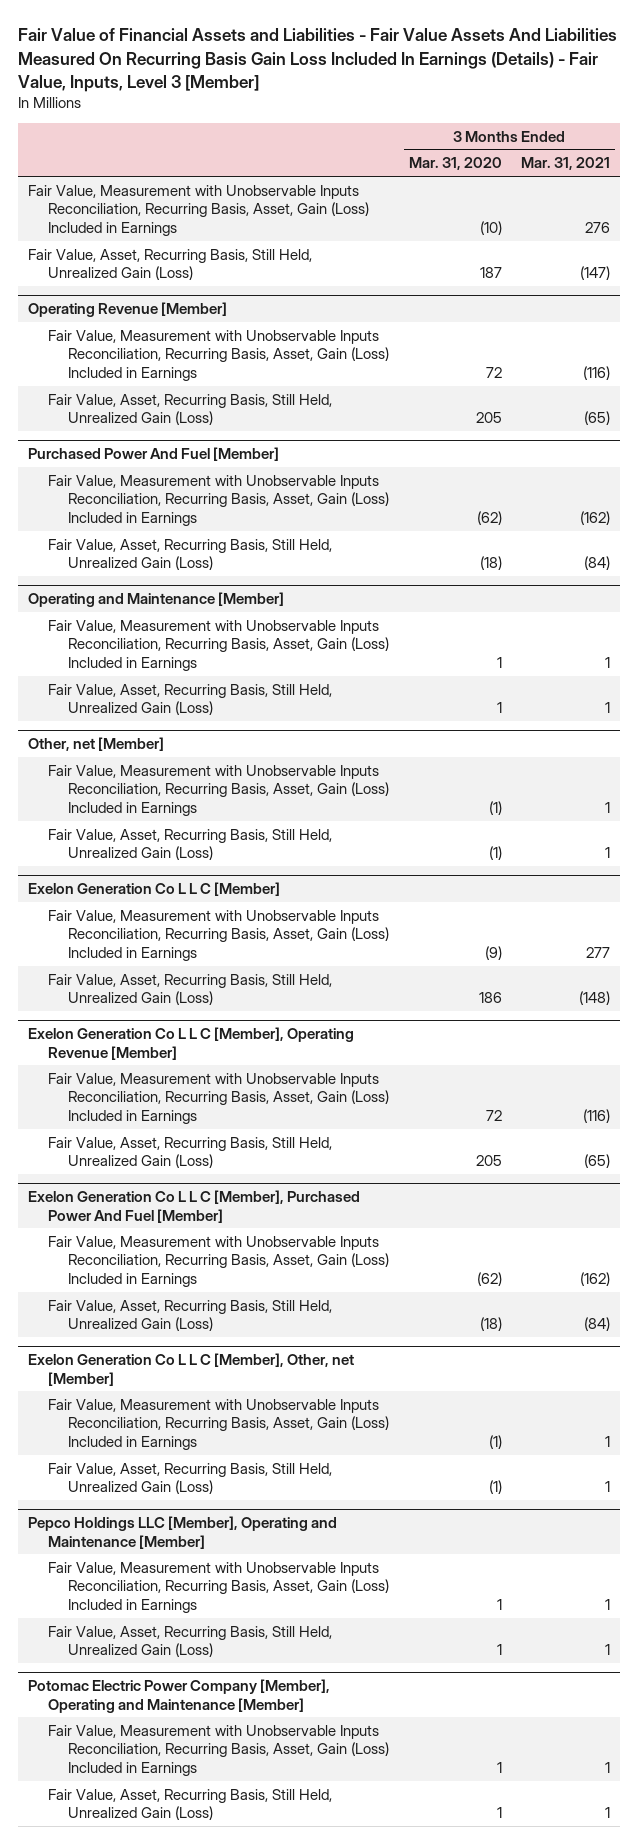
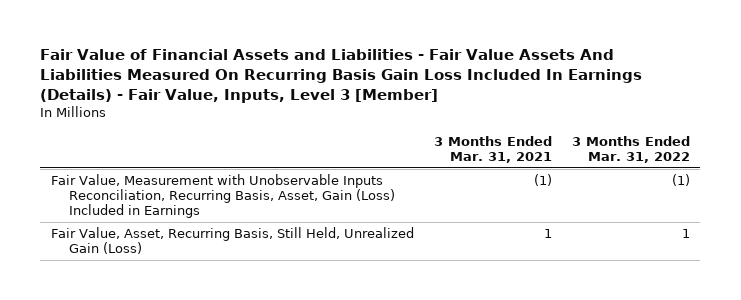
- | 3 Months Ended Mar. 31, 2020 | 3 Months Ended Mar. 31, 2021
+ | 3 Months Ended Mar. 31, 2021 | 3 Months Ended Mar. 31, 2022
- Fair Value, Measurement with Unobservable Inputs Reconciliation, Recurring Basis, Asset, Gain (Loss) Included in Earnings | (10) | 276
- Fair Value, Asset, Recurring Basis, Still Held, Unrealized Gain (Loss) | 187 | (147)
- Operating Revenue [Member]
- Fair Value, Measurement with Unobservable Inputs Reconciliation, Recurring Basis, Asset, Gain (Loss) Included in Earnings | 72 | (116)
- Fair Value, Asset, Recurring Basis, Still Held, Unrealized Gain (Loss) | 205 | (65)
- Purchased Power And Fuel [Member]
- Fair Value, Measurement with Unobservable Inputs Reconciliation, Recurring Basis, Asset, Gain (Loss) Included in Earnings | (62) | (162)
- Fair Value, Asset, Recurring Basis, Still Held, Unrealized Gain (Loss) | (18) | (84)
- Operating and Maintenance [Member]
- Fair Value, Measurement with Unobservable Inputs Reconciliation, Recurring Basis, Asset, Gain (Loss) Included in Earnings | 1 | 1
- Fair Value, Asset, Recurring Basis, Still Held, Unrealized Gain (Loss) | 1 | 1
- Other, net [Member]
- Fair Value, Measurement with Unobservable Inputs Reconciliation, Recurring Basis, Asset, Gain (Loss) Included in Earnings | (1) | 1
- Fair Value, Asset, Recurring Basis, Still Held, Unrealized Gain (Loss) | (1) | 1
- Exelon Generation Co L L C [Member]
- Fair Value, Measurement with Unobservable Inputs Reconciliation, Recurring Basis, Asset, Gain (Loss) Included in Earnings | (9) | 277
- Fair Value, Asset, Recurring Basis, Still Held, Unrealized Gain (Loss) | 186 | (148)
- Exelon Generation Co L L C [Member], Operating Revenue [Member]
- Fair Value, Measurement with Unobservable Inputs Reconciliation, Recurring Basis, Asset, Gain (Loss) Included in Earnings | 72 | (116)
- Fair Value, Asset, Recurring Basis, Still Held, Unrealized Gain (Loss) | 205 | (65)
- Exelon Generation Co L L C [Member], Purchased Power And Fuel [Member]
- Fair Value, Measurement with Unobservable Inputs Reconciliation, Recurring Basis, Asset, Gain (Loss) Included in Earnings | (62) | (162)
- Fair Value, Asset, Recurring Basis, Still Held, Unrealized Gain (Loss) | (18) | (84)
- Exelon Generation Co L L C [Member], Other, net [Member]
- Fair Value, Measurement with Unobservable Inputs Reconciliation, Recurring Basis, Asset, Gain (Loss) Included in Earnings | (1) | 1
- Fair Value, Asset, Recurring Basis, Still Held, Unrealized Gain (Loss) | (1) | 1
- Pepco Holdings LLC [Member], Operating and Maintenance [Member]
- Fair Value, Measurement with Unobservable Inputs Reconciliation, Recurring Basis, Asset, Gain (Loss) Included in Earnings | 1 | 1
- Fair Value, Asset, Recurring Basis, Still Held, Unrealized Gain (Loss) | 1 | 1
- Potomac Electric Power Company [Member], Operating and Maintenance [Member]
- Fair Value, Measurement with Unobservable Inputs Reconciliation, Recurring Basis, Asset, Gain (Loss) Included in Earnings | 1 | 1
+ Fair Value, Measurement with Unobservable Inputs Reconciliation, Recurring Basis, Asset, Gain (Loss) Included in Earnings | (1) | (1)

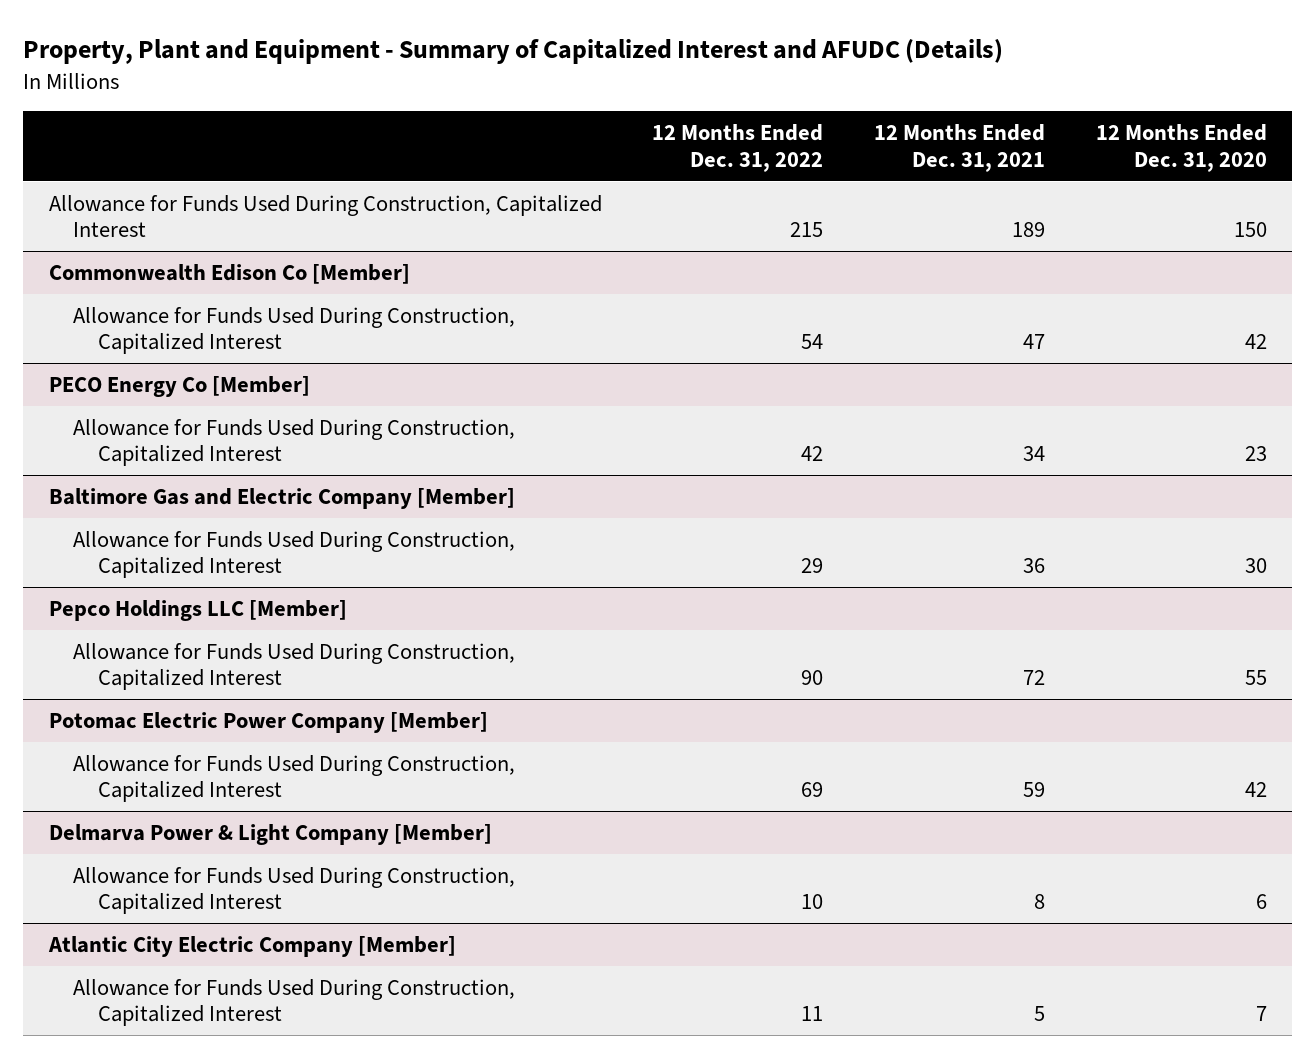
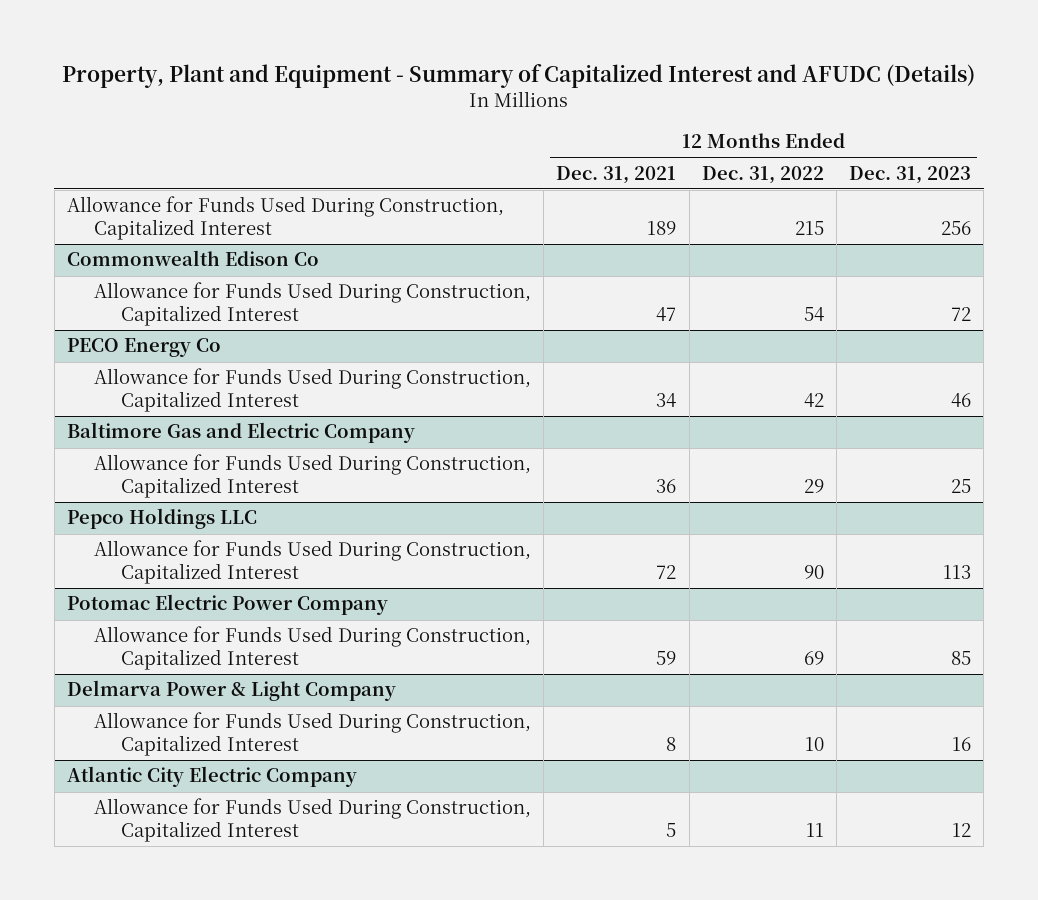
- | 12 Months Ended Dec. 31, 2022 | 12 Months Ended Dec. 31, 2021 | 12 Months Ended Dec. 31, 2020
+ | 12 Months Ended Dec. 31, 2021 | 12 Months Ended Dec. 31, 2022 | 12 Months Ended Dec. 31, 2023
- Commonwealth Edison Co [Member]
+ Commonwealth Edison Co
- PECO Energy Co [Member]
+ PECO Energy Co
- Baltimore Gas and Electric Company [Member]
+ Baltimore Gas and Electric Company
- Pepco Holdings LLC [Member]
+ Pepco Holdings LLC
- Potomac Electric Power Company [Member]
+ Potomac Electric Power Company
- Delmarva Power & Light Company [Member]
+ Delmarva Power & Light Company
- Atlantic City Electric Company [Member]
+ Atlantic City Electric Company

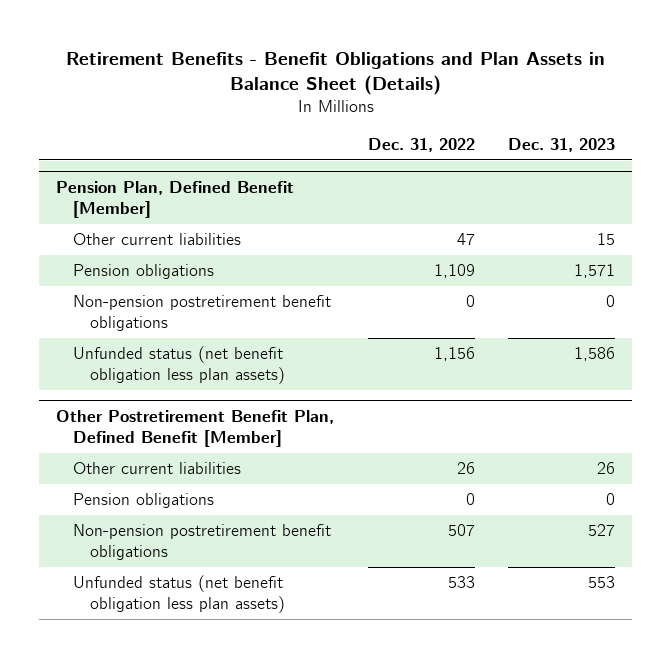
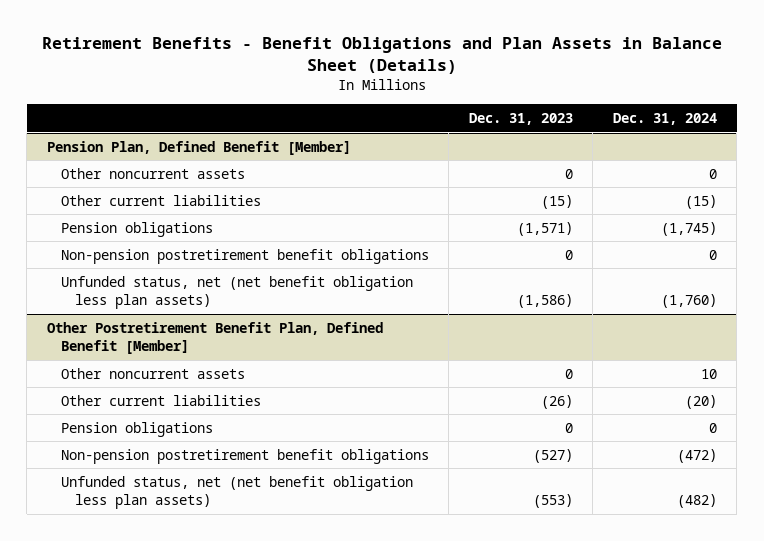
- | Dec. 31, 2022 | Dec. 31, 2023
+ | Dec. 31, 2023 | Dec. 31, 2024
@ Pension Plan, Defined Benefit [Member]
- Other current liabilities | 47 | 15
- Pension obligations | 1,109 | 1,571
+ Other noncurrent assets | 0 | 0
+ Other current liabilities | (15) | (15)
+ Pension obligations | (1,571) | (1,745)
- Unfunded status (net benefit obligation less plan assets) | 1,156 | 1,586
+ Unfunded status, net (net benefit obligation less plan assets) | (1,586) | (1,760)
@ Other Postretirement Benefit Plan, Defined Benefit [Member]
- Other current liabilities | 26 | 26
+ Other noncurrent assets | 0 | 10
+ Other current liabilities | (26) | (20)
- Non-pension postretirement benefit obligations | 507 | 527
- Unfunded status (net benefit obligation less plan assets) | 533 | 553
+ Non-pension postretirement benefit obligations | (527) | (472)
+ Unfunded status, net (net benefit obligation less plan assets) | (553) | (482)

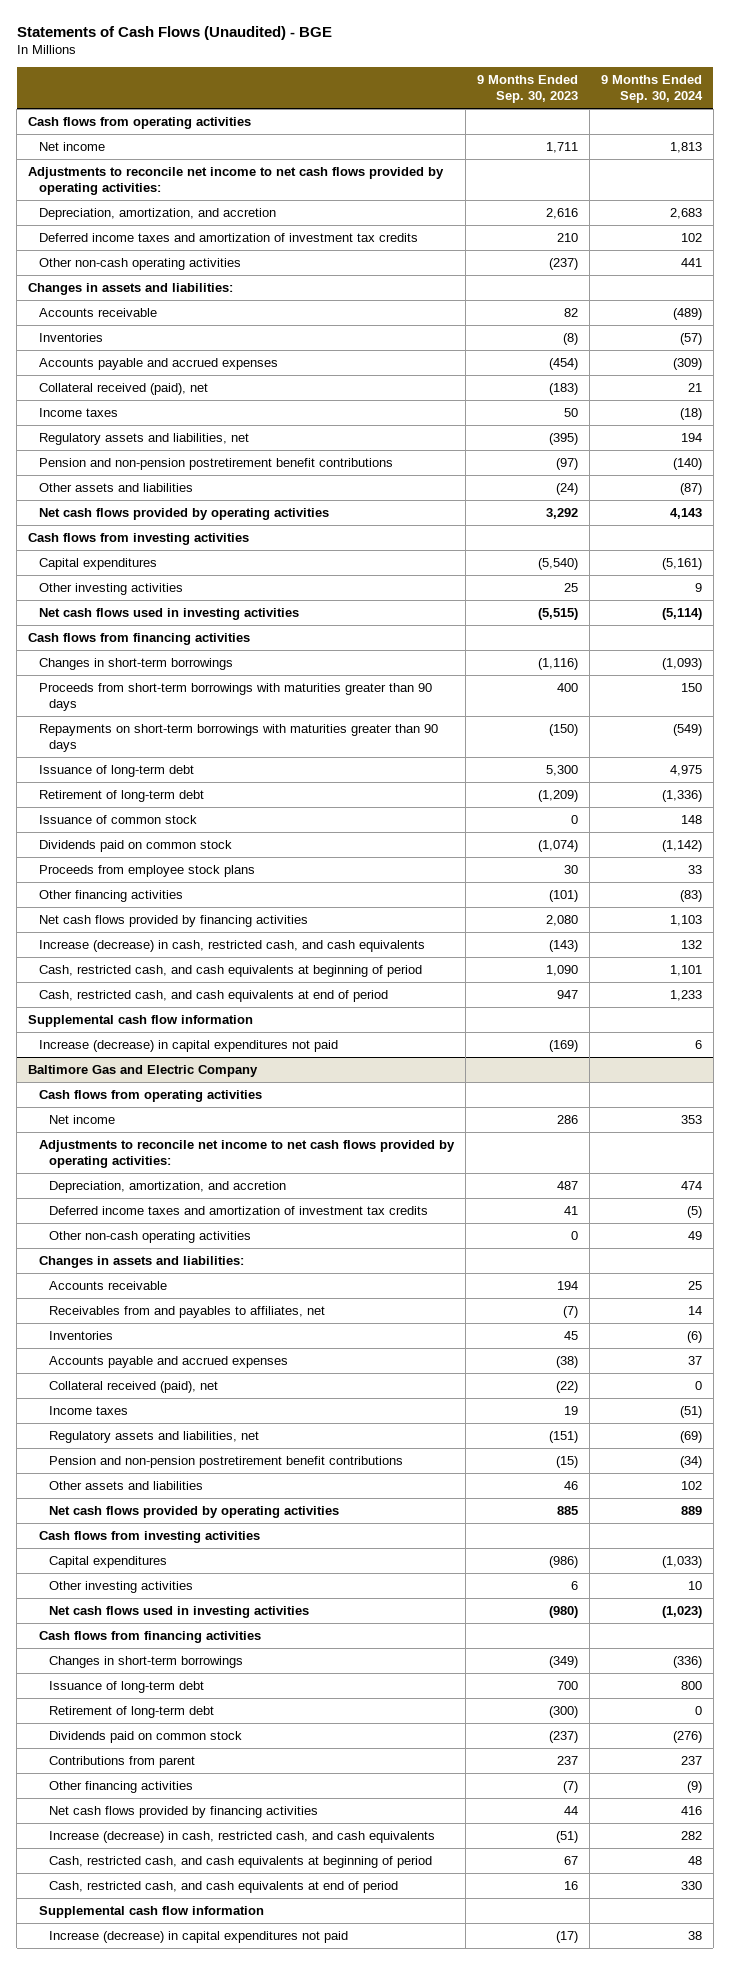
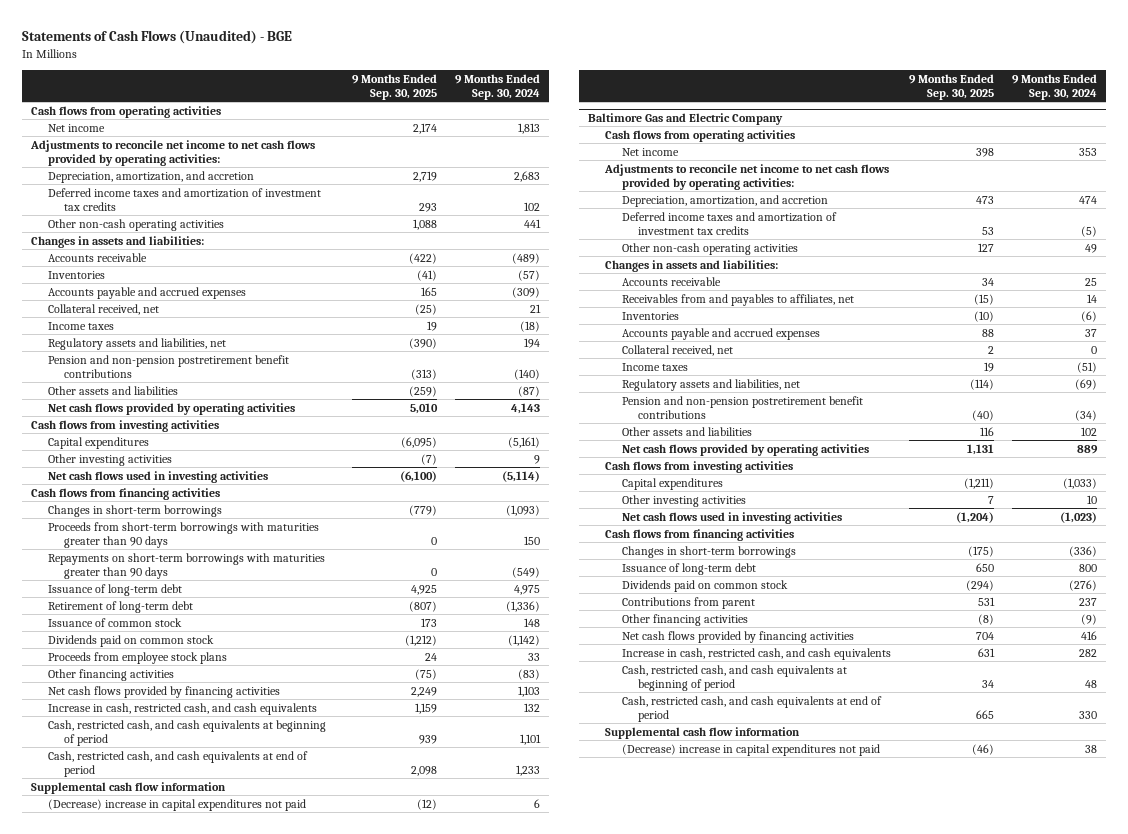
- | 9 Months Ended Sep. 30, 2023 | 9 Months Ended Sep. 30, 2024
+ | 9 Months Ended Sep. 30, 2025 | 9 Months Ended Sep. 30, 2024
- Collateral received (paid), net | (183) | 21
+ Collateral received, net | (25) | 21
- Increase (decrease) in cash, restricted cash, and cash equivalents | (143) | 132
+ Increase in cash, restricted cash, and cash equivalents | 1,159 | 132
- Increase (decrease) in capital expenditures not paid | (169) | 6
+ (Decrease) increase in capital expenditures not paid | (12) | 6
@ Baltimore Gas and Electric Company
- Collateral received (paid), net | (22) | 0
+ Collateral received, net | 2 | 0
- Retirement of long-term debt | (300) | 0
- Increase (decrease) in cash, restricted cash, and cash equivalents | (51) | 282
+ Increase in cash, restricted cash, and cash equivalents | 631 | 282
- Increase (decrease) in capital expenditures not paid | (17) | 38
+ (Decrease) increase in capital expenditures not paid | (46) | 38

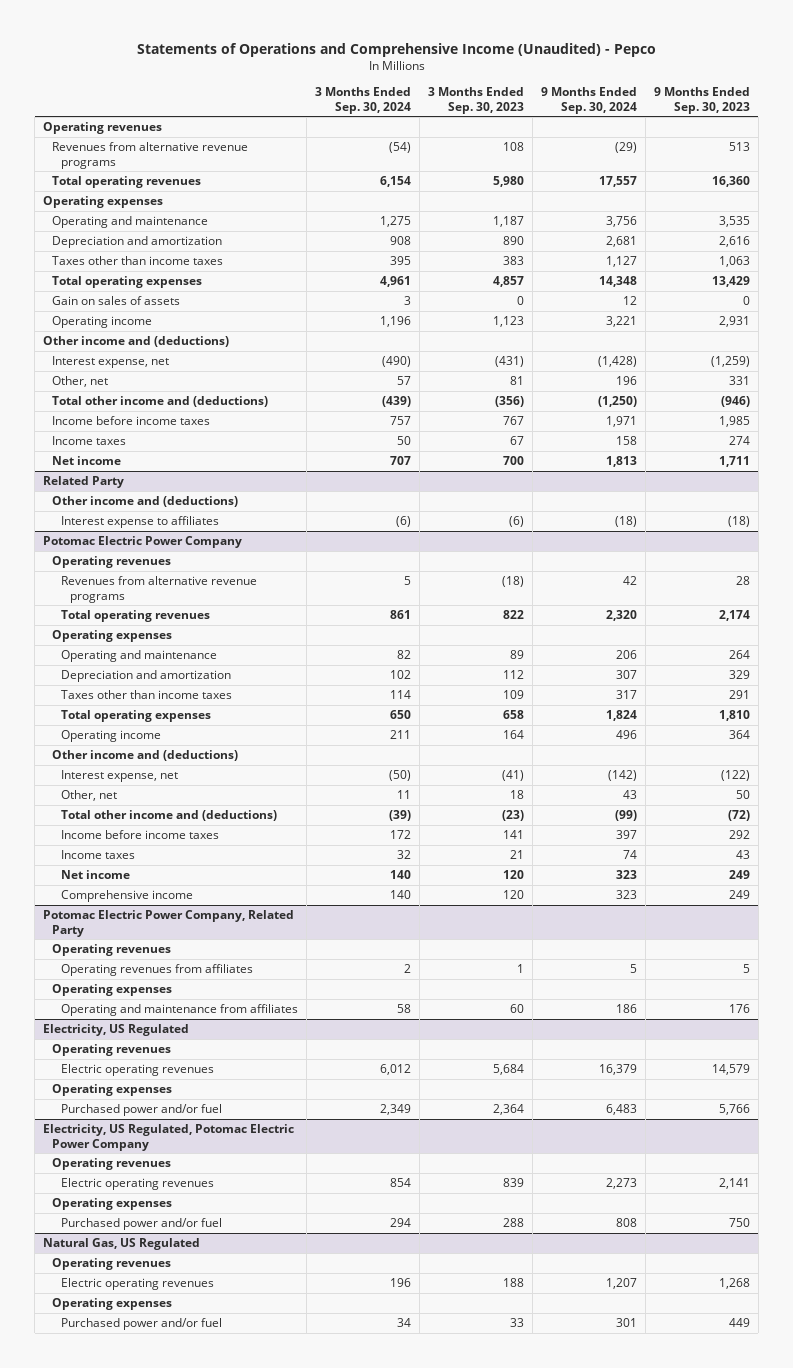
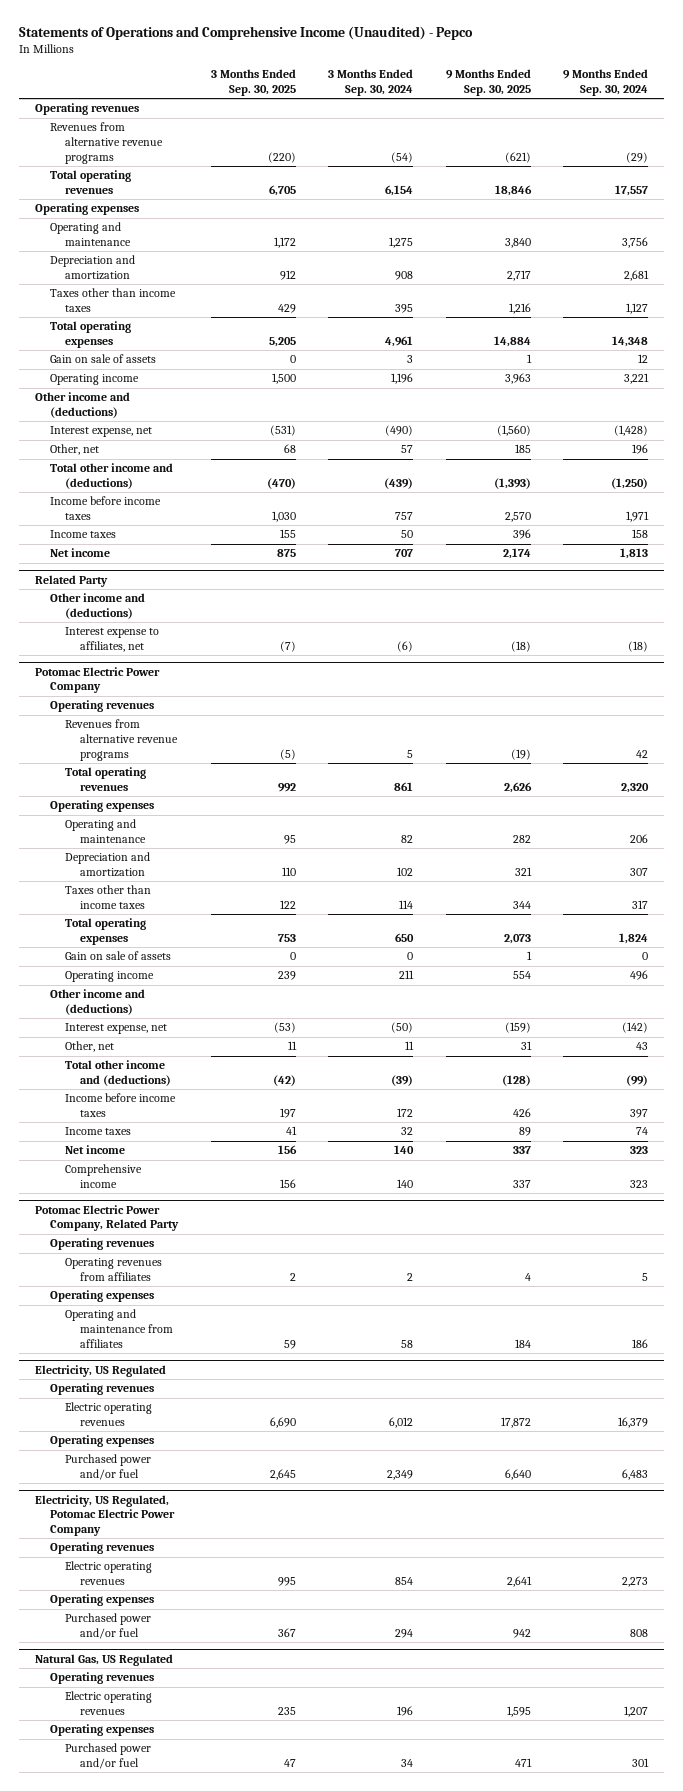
- | 3 Months Ended Sep. 30, 2024 | 3 Months Ended Sep. 30, 2023 | 9 Months Ended Sep. 30, 2024 | 9 Months Ended Sep. 30, 2023
+ | 3 Months Ended Sep. 30, 2025 | 3 Months Ended Sep. 30, 2024 | 9 Months Ended Sep. 30, 2025 | 9 Months Ended Sep. 30, 2024
- Gain on sales of assets | 3 | 0 | 12 | 0
+ Gain on sale of assets | 0 | 3 | 1 | 12
@ Related Party
- Interest expense to affiliates | (6) | (6) | (18) | (18)
+ Interest expense to affiliates, net | (7) | (6) | (18) | (18)
@ Potomac Electric Power Company
+ Gain on sale of assets | 0 | 0 | 1 | 0

